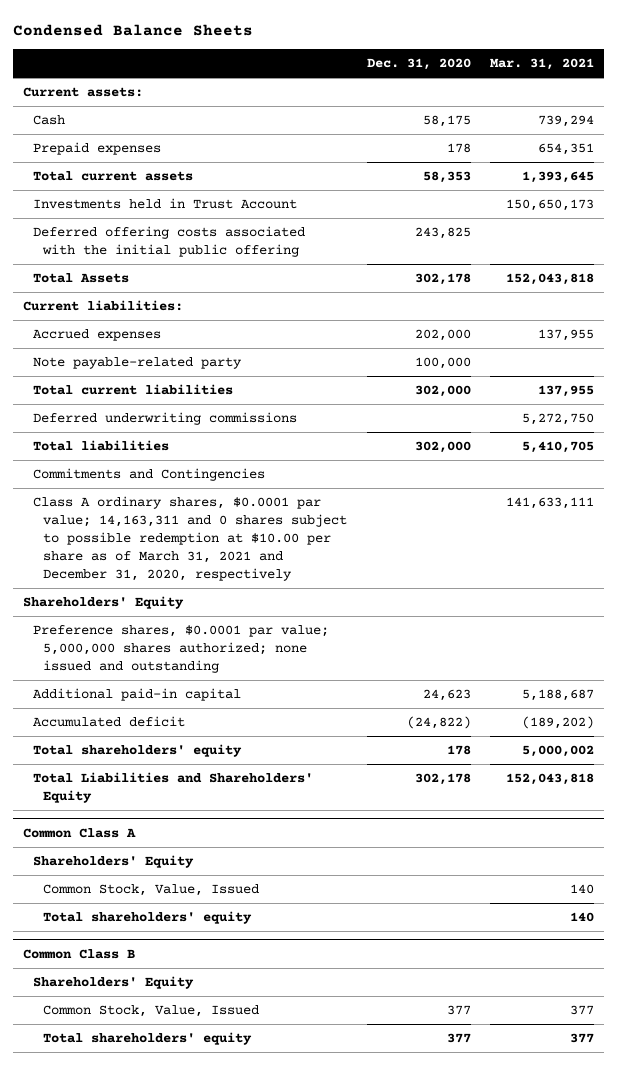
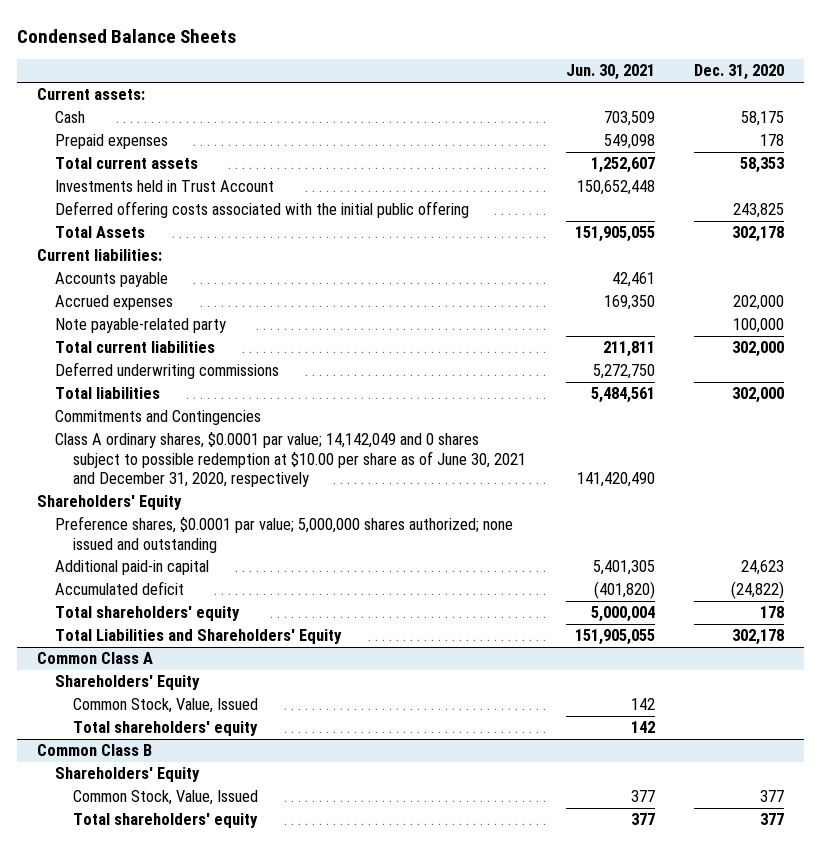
- | Dec. 31, 2020 | Mar. 31, 2021
+ | Jun. 30, 2021 | Dec. 31, 2020
+ Accounts payable | 42,461 |
- Class A ordinary shares, $0.0001 par value; 14,163,311 and 0 shares subject to possible redemption at $10.00 per share as of March 31, 2021 and December 31, 2020, respectively | | 141,633,111
+ Class A ordinary shares, $0.0001 par value; 14,142,049 and 0 shares subject to possible redemption at $10.00 per share as of June 30, 2021 and December 31, 2020, respectively | 141,420,490 |

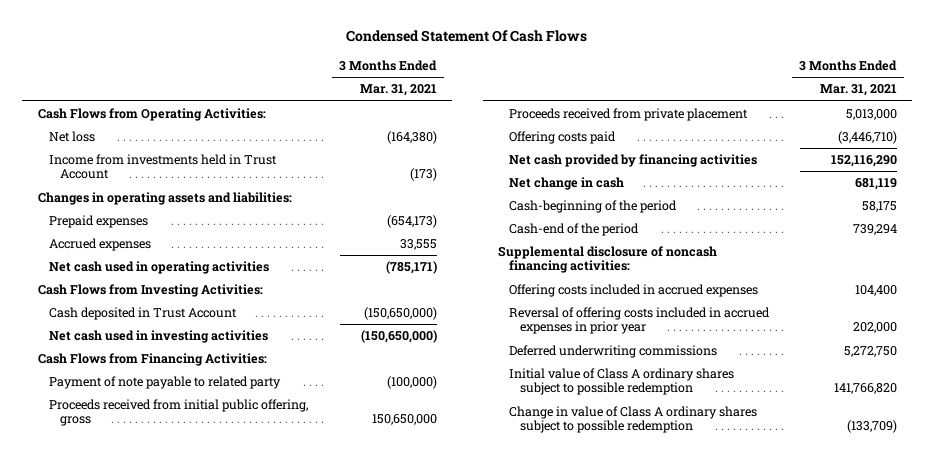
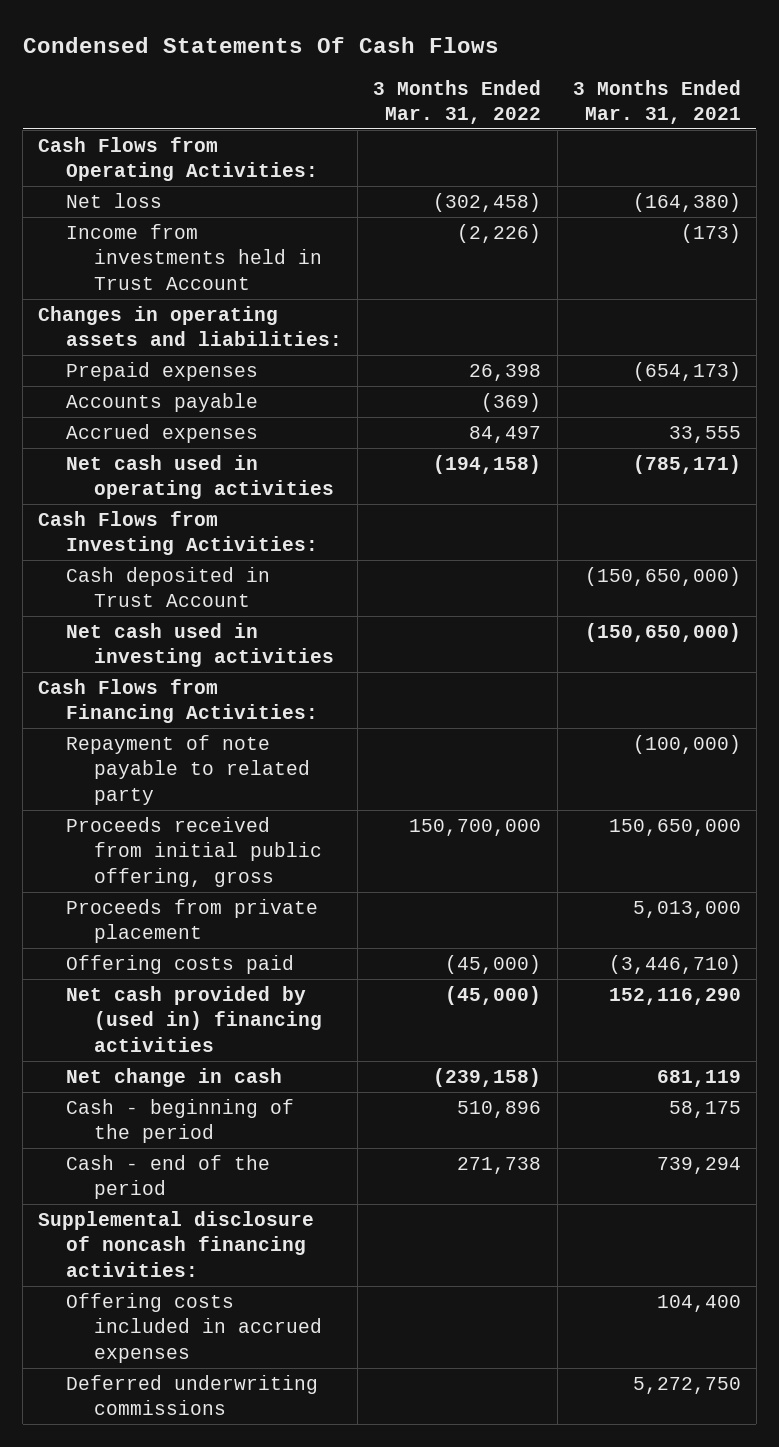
- Condensed Statement Of Cash Flows
+ Condensed Statements Of Cash Flows
- | 3 Months Ended Mar. 31, 2021
+ | 3 Months Ended Mar. 31, 2022 | 3 Months Ended Mar. 31, 2021
+ Accounts payable | (369) |
- Payment of note payable to related party | (100,000)
+ Repayment of note payable to related party | | (100,000)
- Proceeds received from private placement | 5,013,000
+ Proceeds from private placement | | 5,013,000
- Net cash provided by financing activities | 152,116,290
+ Net cash provided by (used in) financing activities | (45,000) | 152,116,290
- Cash-beginning of the period | 58,175
- Cash-end of the period | 739,294
+ Cash - beginning of the period | 510,896 | 58,175
+ Cash - end of the period | 271,738 | 739,294
- Reversal of offering costs included in accrued expenses in prior year | 202,000
- Initial value of Class A ordinary shares subject to possible redemption | 141,766,820
- Change in value of Class A ordinary shares subject to possible redemption | (133,709)

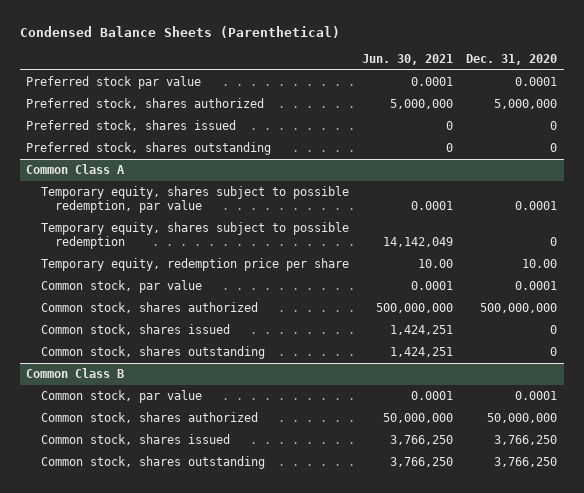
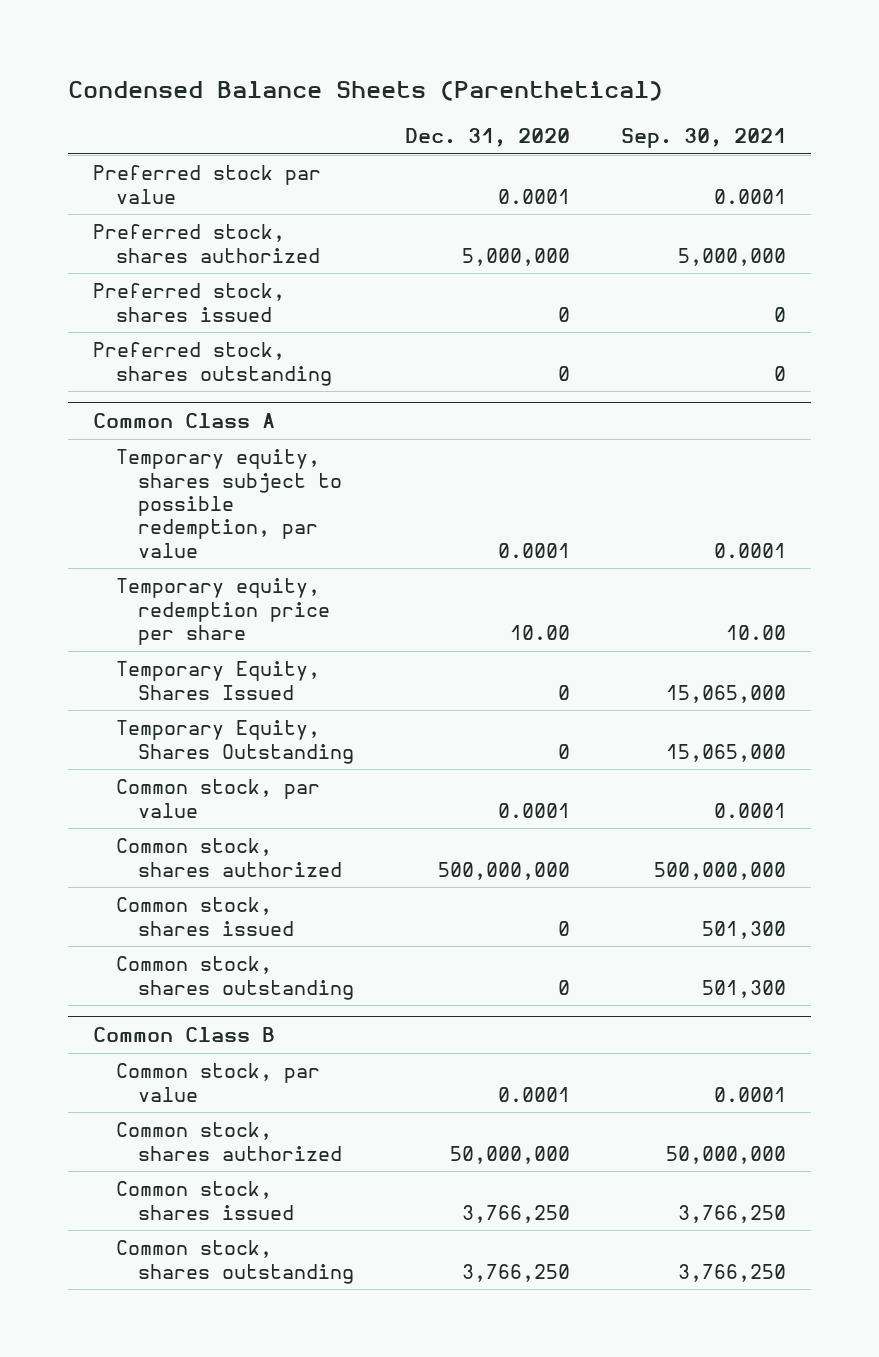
- | Jun. 30, 2021 | Dec. 31, 2020
+ | Dec. 31, 2020 | Sep. 30, 2021
@ Common Class A
- Temporary equity, shares subject to possible redemption | 14,142,049 | 0
+ Temporary Equity, Shares Issued | 0 | 15,065,000
+ Temporary Equity, Shares Outstanding | 0 | 15,065,000

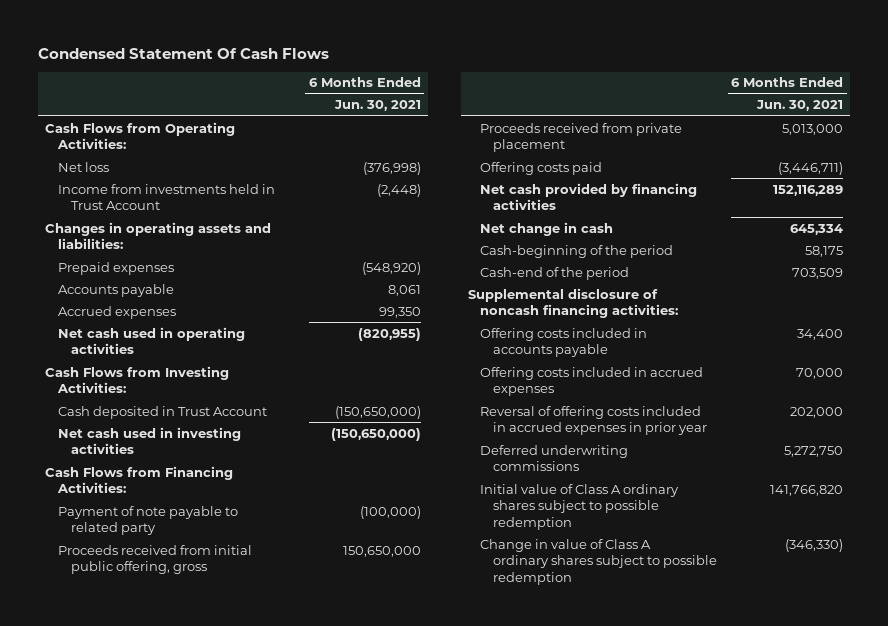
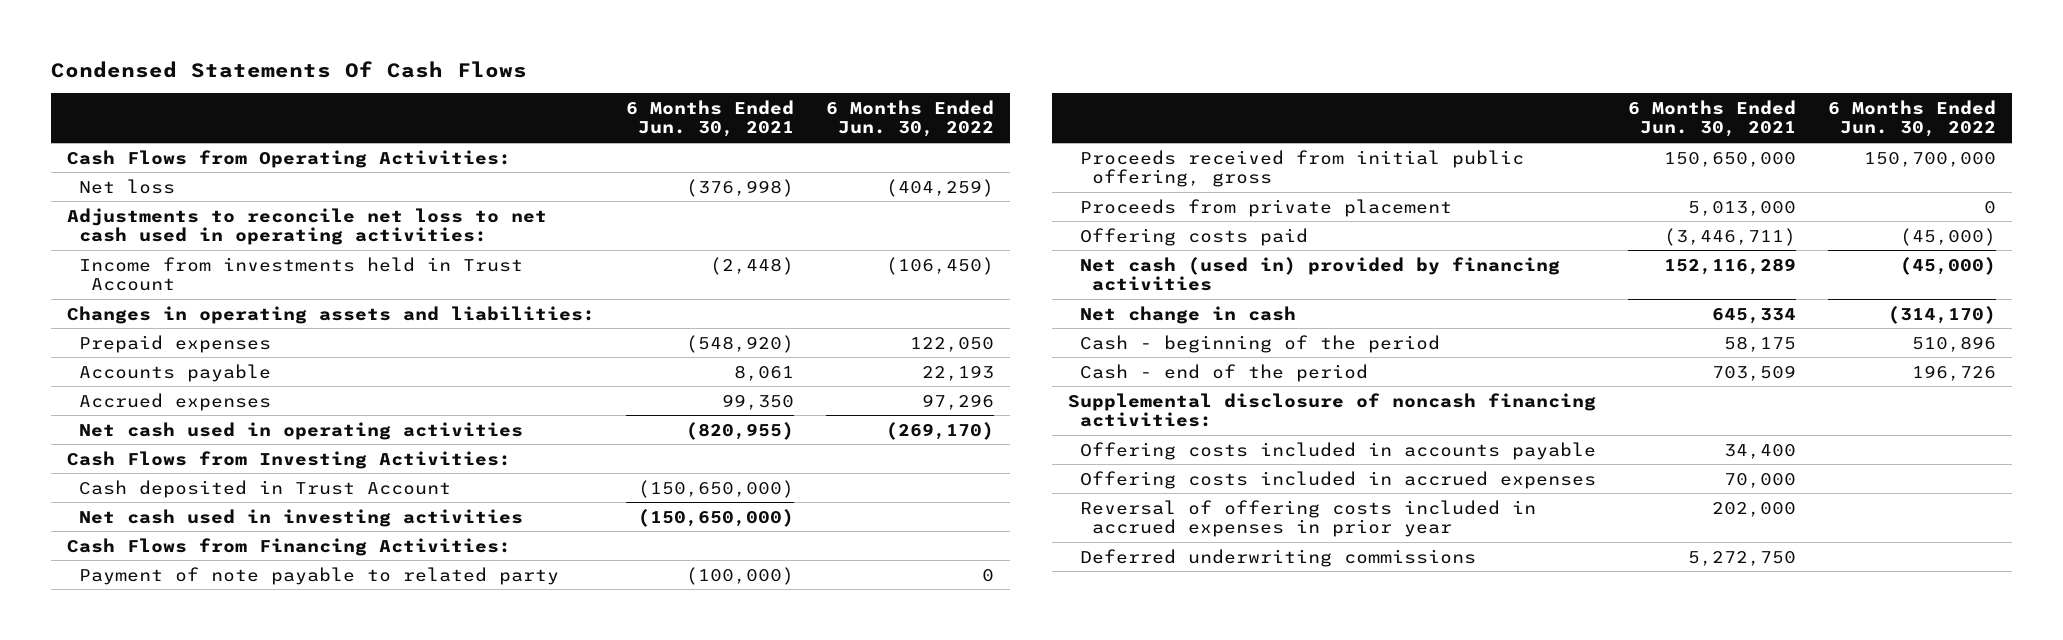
- Condensed Statement Of Cash Flows
+ Condensed Statements Of Cash Flows
- | 6 Months Ended Jun. 30, 2021
+ | 6 Months Ended Jun. 30, 2021 | 6 Months Ended Jun. 30, 2022
+ Adjustments to reconcile net loss to net cash used in operating activities:
- Proceeds received from private placement | 5,013,000
+ Proceeds from private placement | 5,013,000 | 0
- Net cash provided by financing activities | 152,116,289
+ Net cash (used in) provided by financing activities | 152,116,289 | (45,000)
- Cash-beginning of the period | 58,175
- Cash-end of the period | 703,509
+ Cash - beginning of the period | 58,175 | 510,896
+ Cash - end of the period | 703,509 | 196,726
- Initial value of Class A ordinary shares subject to possible redemption | 141,766,820
- Change in value of Class A ordinary shares subject to possible redemption | (346,330)

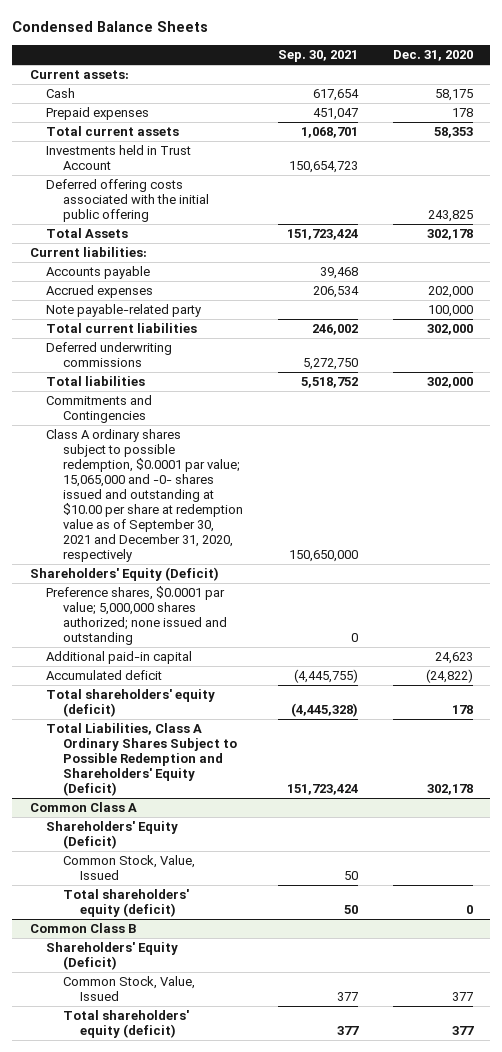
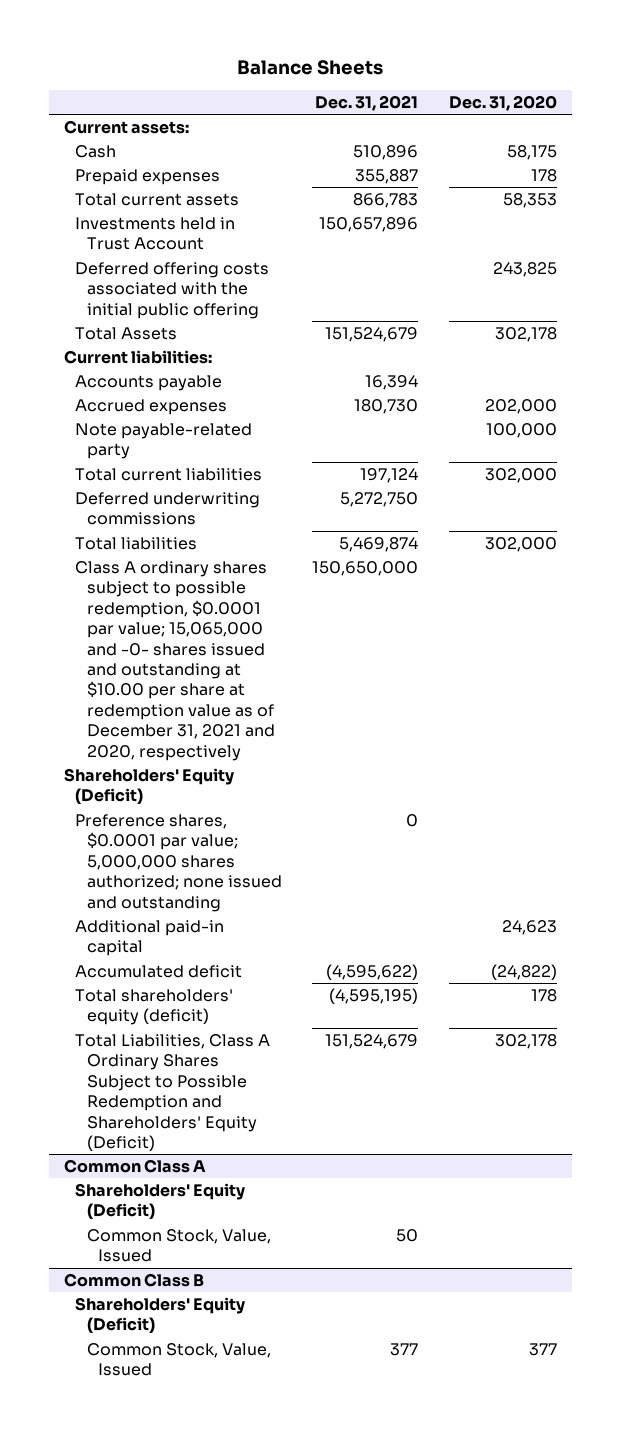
- Condensed Balance Sheets
+ Balance Sheets
- | Sep. 30, 2021 | Dec. 31, 2020
+ | Dec. 31, 2021 | Dec. 31, 2020
- Commitments and Contingencies
- Class A ordinary shares subject to possible redemption, $0.0001 par value; 15,065,000 and -0- shares issued and outstanding at $10.00 per share at redemption value as of September 30, 2021 and December 31, 2020, respectively | 150,650,000 |
+ Class A ordinary shares subject to possible redemption, $0.0001 par value; 15,065,000 and -0- shares issued and outstanding at $10.00 per share at redemption value as of December 31, 2021 and 2020, respectively | 150,650,000 |
@ Common Class A
- Total shareholders' equity (deficit) | 50 | 0
@ Common Class B
- Total shareholders' equity (deficit) | 377 | 377

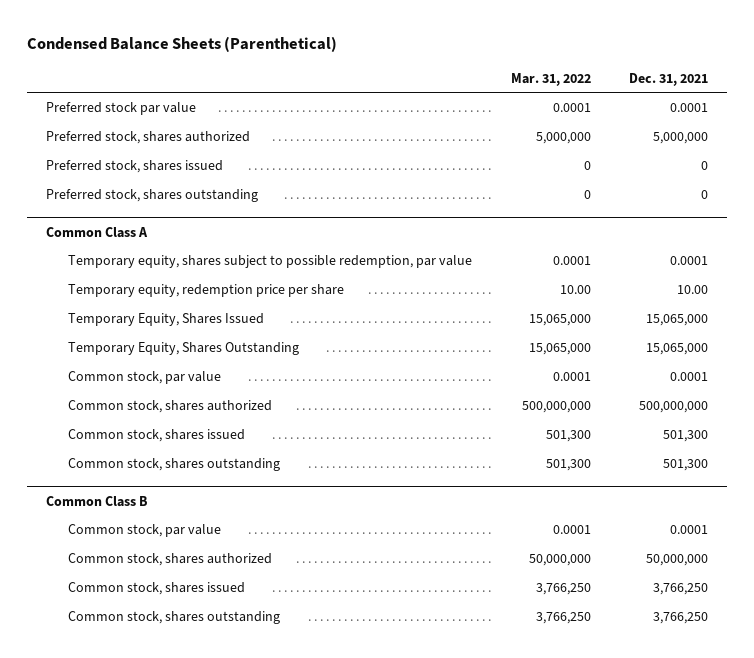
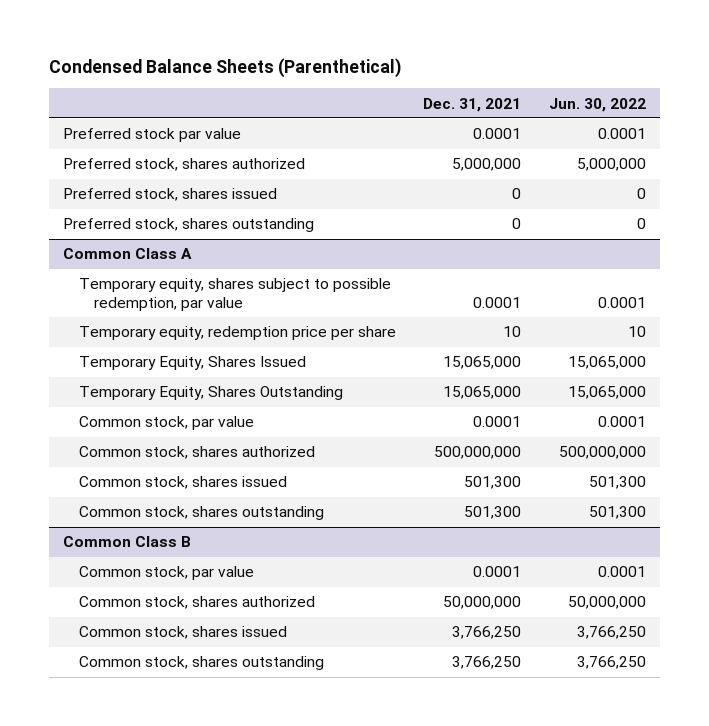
- | Mar. 31, 2022 | Dec. 31, 2021
+ | Dec. 31, 2021 | Jun. 30, 2022
@ Common Class A
- Temporary equity, redemption price per share | 10.00 | 10.00
+ Temporary equity, redemption price per share | 10 | 10

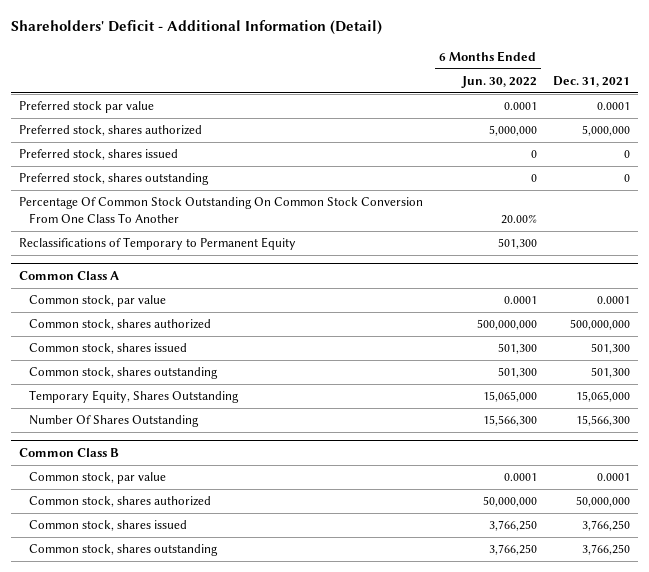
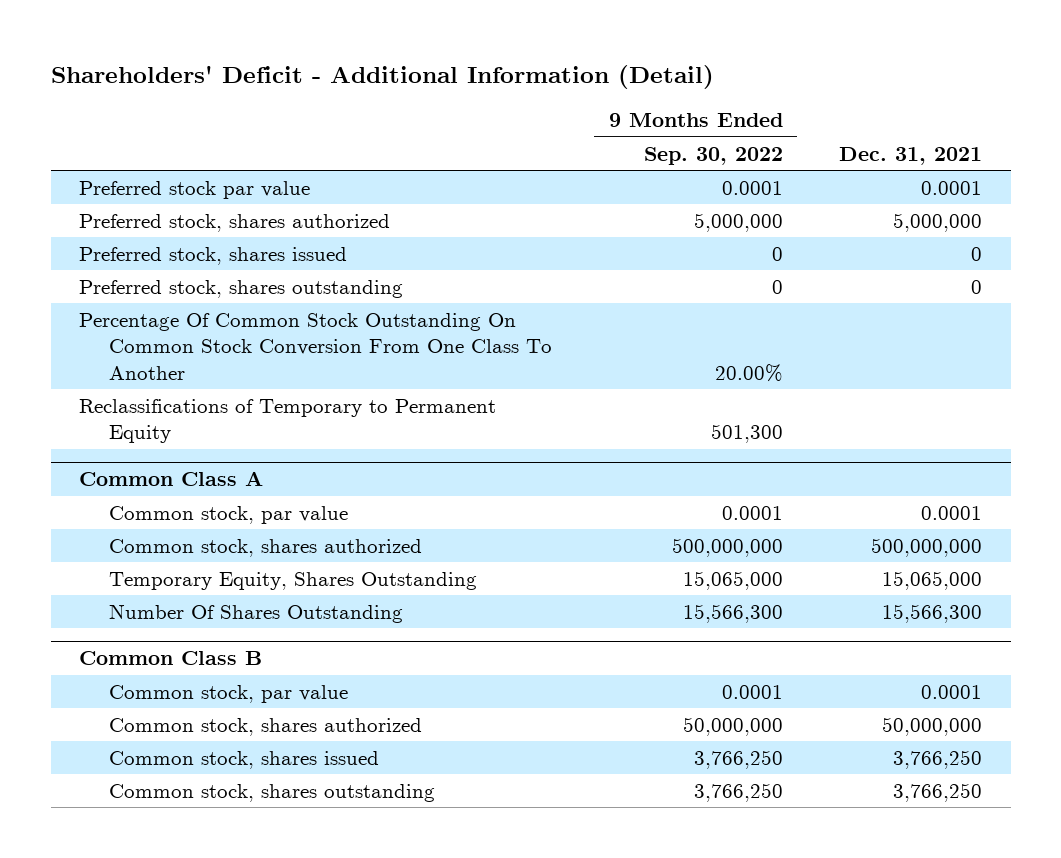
- | 6 Months Ended Jun. 30, 2022 | Dec. 31, 2021
+ | 9 Months Ended Sep. 30, 2022 | Dec. 31, 2021
@ Common Class A
- Common stock, shares issued | 501,300 | 501,300
- Common stock, shares outstanding | 501,300 | 501,300

